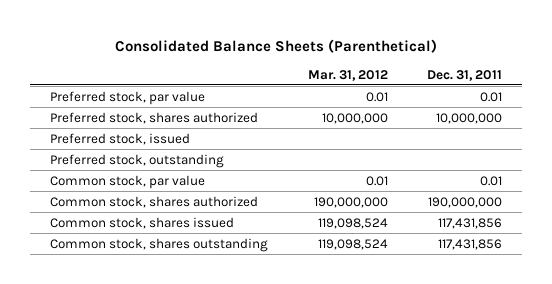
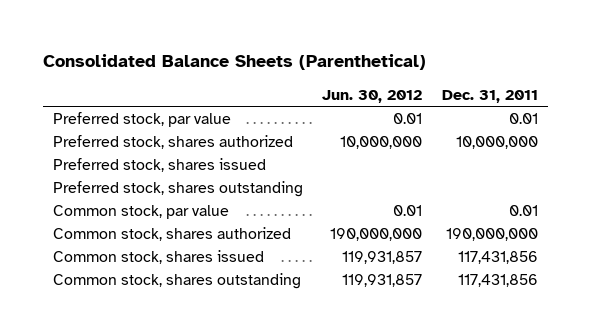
- | Mar. 31, 2012 | Dec. 31, 2011
+ | Jun. 30, 2012 | Dec. 31, 2011
- Preferred stock, issued
- Preferred stock, outstanding
+ Preferred stock, shares issued
+ Preferred stock, shares outstanding

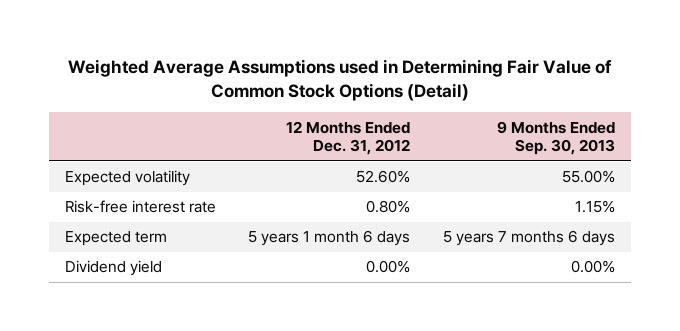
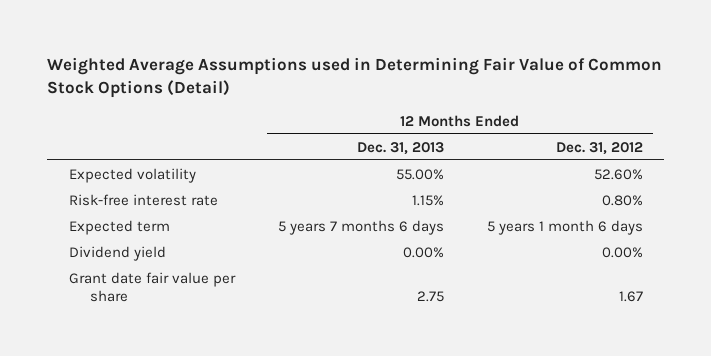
- | 12 Months Ended Dec. 31, 2012 | 9 Months Ended Sep. 30, 2013
+ | 12 Months Ended Dec. 31, 2013 | 12 Months Ended Dec. 31, 2012
+ Grant date fair value per share | 2.75 | 1.67

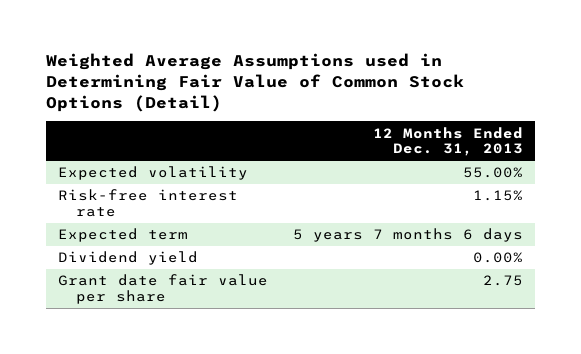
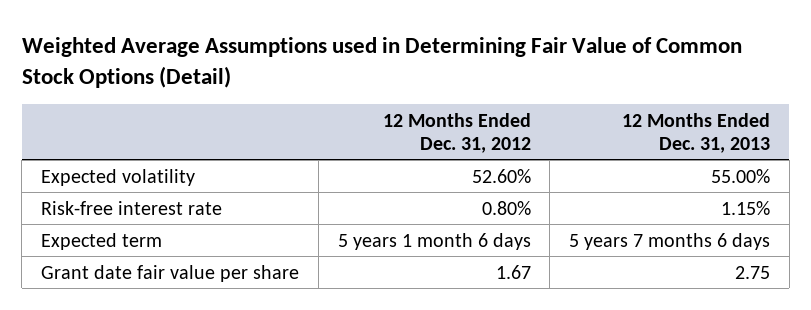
- | 12 Months Ended Dec. 31, 2013
+ | 12 Months Ended Dec. 31, 2012 | 12 Months Ended Dec. 31, 2013
- Dividend yield | 0.00%

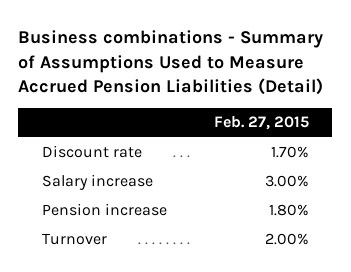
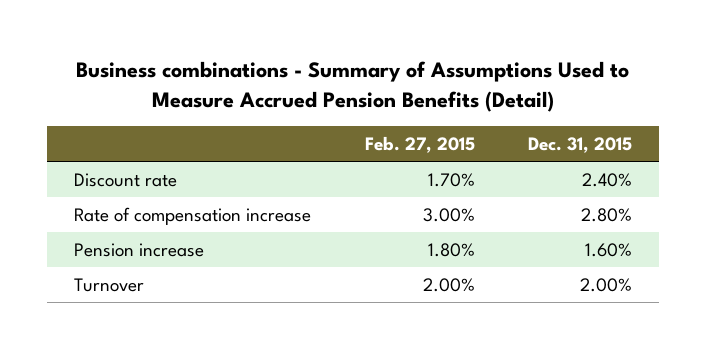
- Business combinations - Summary of Assumptions Used to Measure Accrued Pension Liabilities (Detail)
+ Business combinations - Summary of Assumptions Used to Measure Accrued Pension Benefits (Detail)
- | Feb. 27, 2015
+ | Feb. 27, 2015 | Dec. 31, 2015
- Salary increase | 3.00%
+ Rate of compensation increase | 3.00% | 2.80%

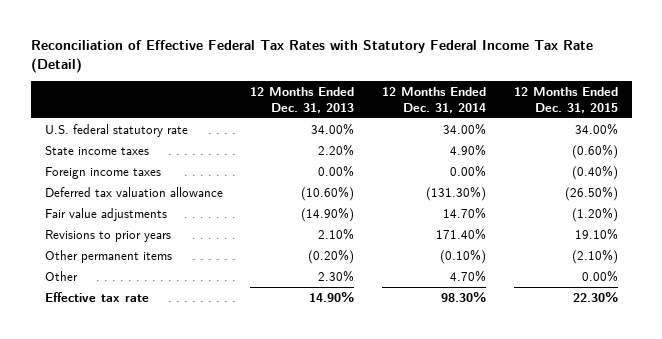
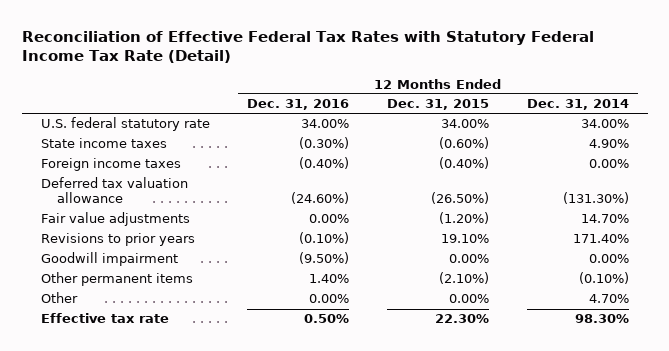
- | 12 Months Ended Dec. 31, 2013 | 12 Months Ended Dec. 31, 2014 | 12 Months Ended Dec. 31, 2015
+ | 12 Months Ended Dec. 31, 2016 | 12 Months Ended Dec. 31, 2015 | 12 Months Ended Dec. 31, 2014
+ Goodwill impairment | (9.50%) | 0.00% | 0.00%

